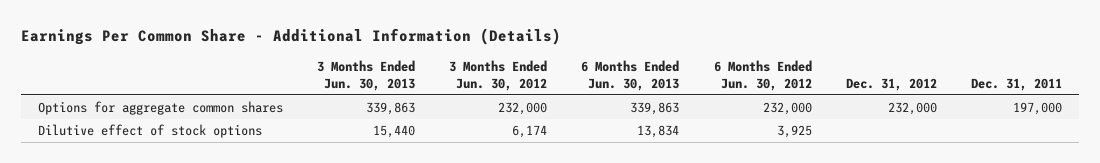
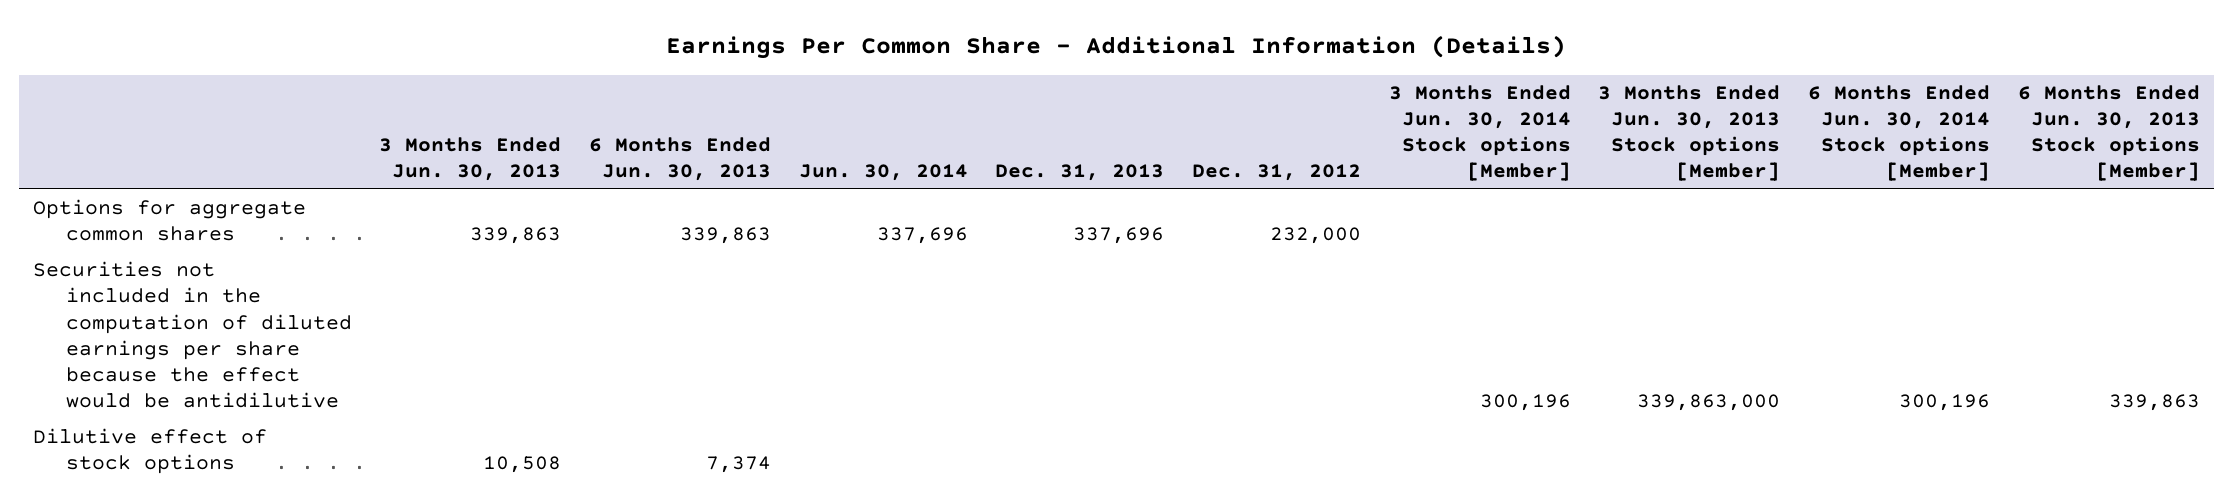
- | 3 Months Ended Jun. 30, 2013 | 3 Months Ended Jun. 30, 2012 | 6 Months Ended Jun. 30, 2013 | 6 Months Ended Jun. 30, 2012 | Dec. 31, 2012 | Dec. 31, 2011
+ | 3 Months Ended Jun. 30, 2013 | 6 Months Ended Jun. 30, 2013 | Jun. 30, 2014 | Dec. 31, 2013 | Dec. 31, 2012 | 3 Months Ended Jun. 30, 2014 Stock options [Member] | 3 Months Ended Jun. 30, 2013 Stock options [Member] | 6 Months Ended Jun. 30, 2014 Stock options [Member] | 6 Months Ended Jun. 30, 2013 Stock options [Member]
- Dilutive effect of stock options | 15,440 | 6,174 | 13,834 | 3,925 | |
+ Securities not included in the computation of diluted earnings per share because the effect would be antidilutive | | | | | | 300,196 | 339,863,000 | 300,196 | 339,863
+ Dilutive effect of stock options | 10,508 | 7,374 | | | | | | |

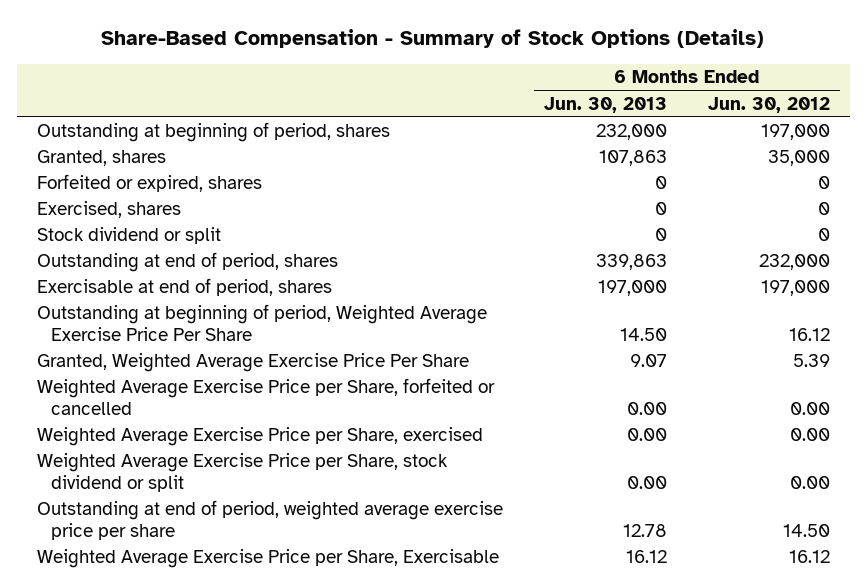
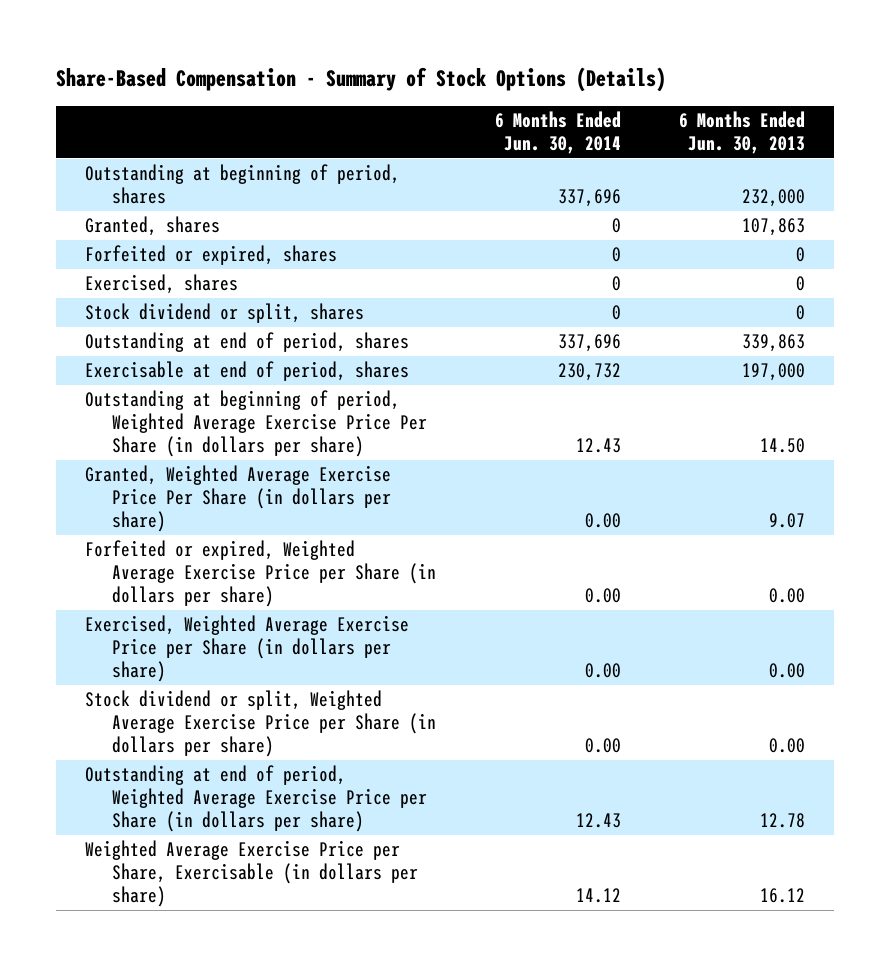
- | 6 Months Ended Jun. 30, 2013 | 6 Months Ended Jun. 30, 2012
+ | 6 Months Ended Jun. 30, 2014 | 6 Months Ended Jun. 30, 2013
- Stock dividend or split | 0 | 0
+ Stock dividend or split, shares | 0 | 0
- Outstanding at beginning of period, Weighted Average Exercise Price Per Share | 14.50 | 16.12
- Granted, Weighted Average Exercise Price Per Share | 9.07 | 5.39
- Weighted Average Exercise Price per Share, forfeited or cancelled | 0.00 | 0.00
- Weighted Average Exercise Price per Share, exercised | 0.00 | 0.00
- Weighted Average Exercise Price per Share, stock dividend or split | 0.00 | 0.00
- Outstanding at end of period, weighted average exercise price per share | 12.78 | 14.50
- Weighted Average Exercise Price per Share, Exercisable | 16.12 | 16.12
+ Outstanding at beginning of period, Weighted Average Exercise Price Per Share (in dollars per share) | 12.43 | 14.50
+ Granted, Weighted Average Exercise Price Per Share (in dollars per share) | 0.00 | 9.07
+ Forfeited or expired, Weighted Average Exercise Price per Share (in dollars per share) | 0.00 | 0.00
+ Exercised, Weighted Average Exercise Price per Share (in dollars per share) | 0.00 | 0.00
+ Stock dividend or split, Weighted Average Exercise Price per Share (in dollars per share) | 0.00 | 0.00
+ Outstanding at end of period, Weighted Average Exercise Price per Share (in dollars per share) | 12.43 | 12.78
+ Weighted Average Exercise Price per Share, Exercisable (in dollars per share) | 14.12 | 16.12

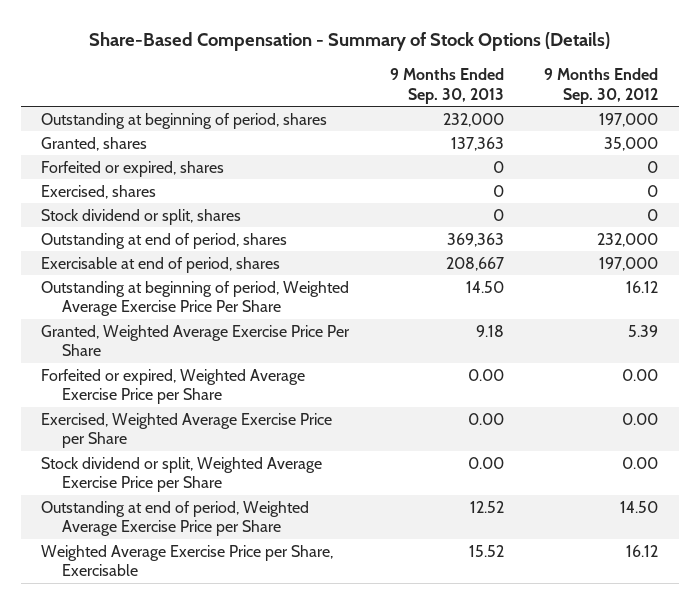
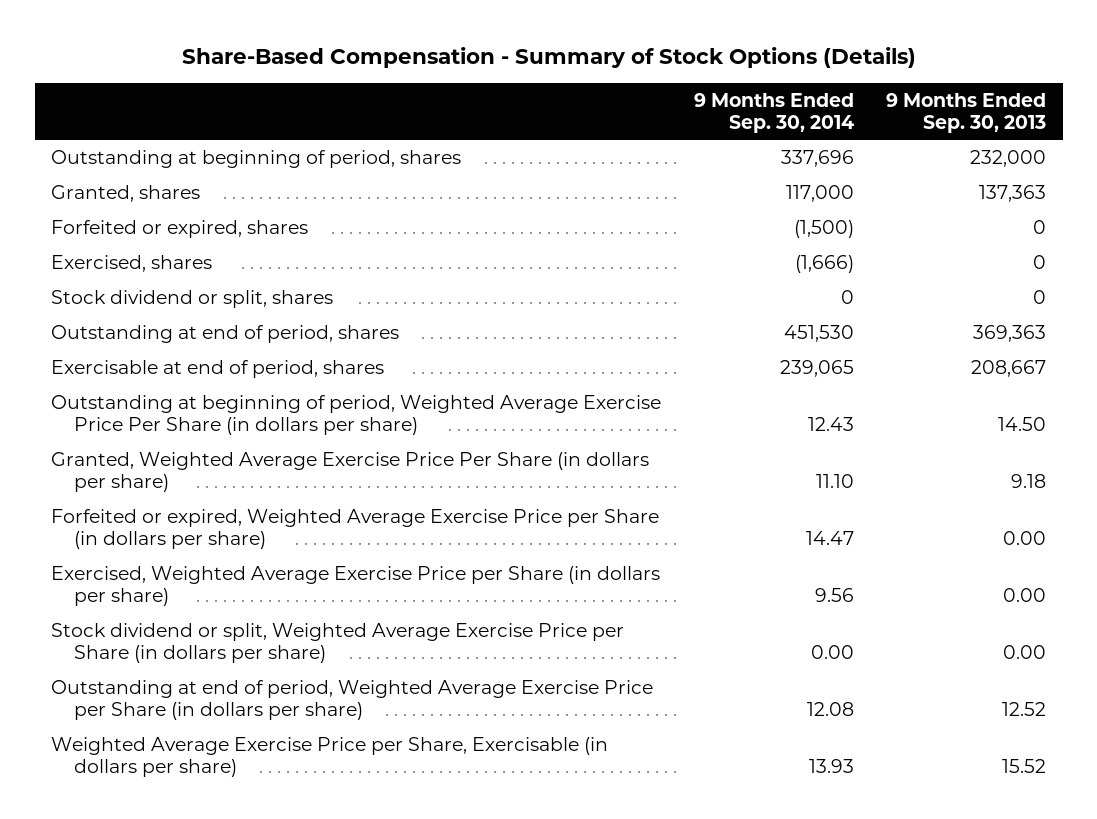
- | 9 Months Ended Sep. 30, 2013 | 9 Months Ended Sep. 30, 2012
+ | 9 Months Ended Sep. 30, 2014 | 9 Months Ended Sep. 30, 2013
- Outstanding at beginning of period, Weighted Average Exercise Price Per Share | 14.50 | 16.12
- Granted, Weighted Average Exercise Price Per Share | 9.18 | 5.39
- Forfeited or expired, Weighted Average Exercise Price per Share | 0.00 | 0.00
- Exercised, Weighted Average Exercise Price per Share | 0.00 | 0.00
- Stock dividend or split, Weighted Average Exercise Price per Share | 0.00 | 0.00
- Outstanding at end of period, Weighted Average Exercise Price per Share | 12.52 | 14.50
- Weighted Average Exercise Price per Share, Exercisable | 15.52 | 16.12
+ Outstanding at beginning of period, Weighted Average Exercise Price Per Share (in dollars per share) | 12.43 | 14.50
+ Granted, Weighted Average Exercise Price Per Share (in dollars per share) | 11.10 | 9.18
+ Forfeited or expired, Weighted Average Exercise Price per Share (in dollars per share) | 14.47 | 0.00
+ Exercised, Weighted Average Exercise Price per Share (in dollars per share) | 9.56 | 0.00
+ Stock dividend or split, Weighted Average Exercise Price per Share (in dollars per share) | 0.00 | 0.00
+ Outstanding at end of period, Weighted Average Exercise Price per Share (in dollars per share) | 12.08 | 12.52
+ Weighted Average Exercise Price per Share, Exercisable (in dollars per share) | 13.93 | 15.52

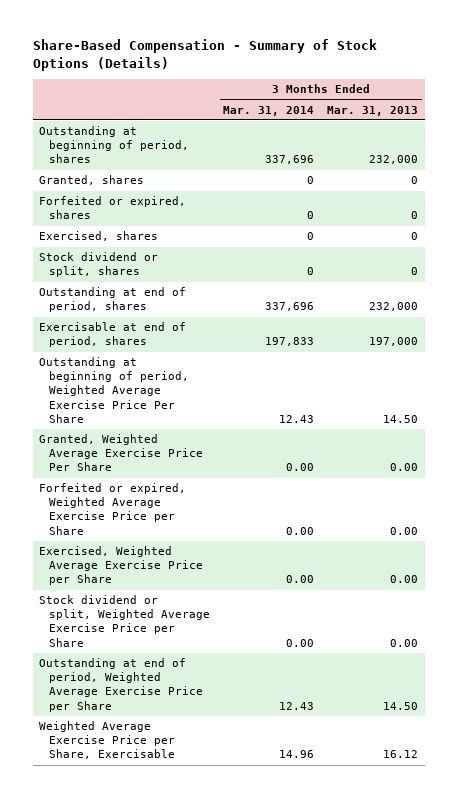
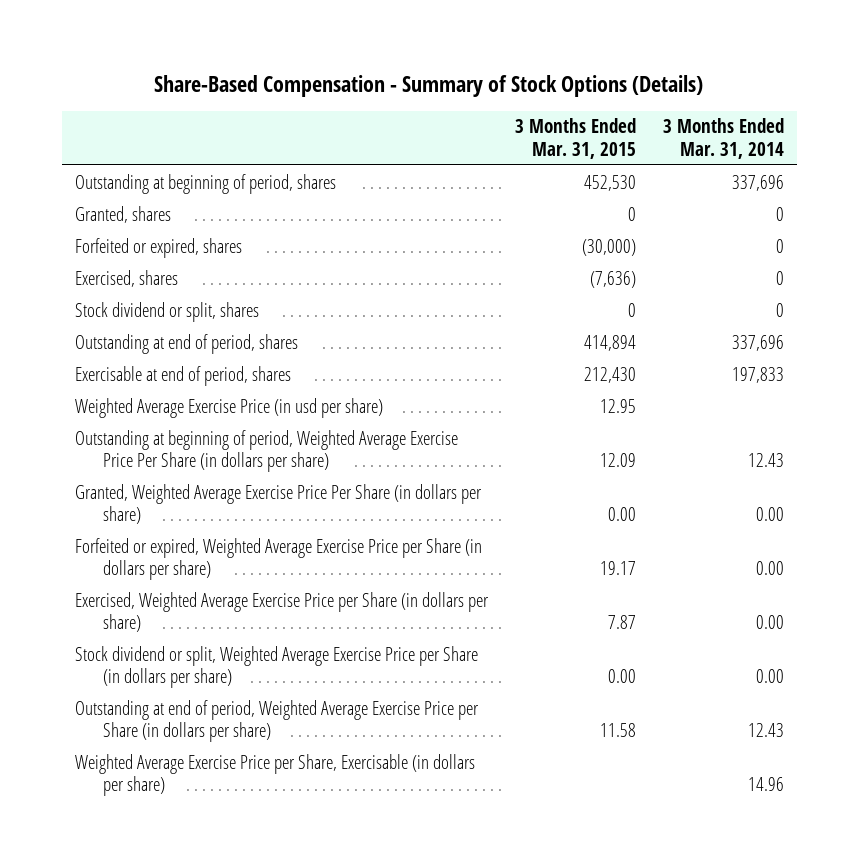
- | 3 Months Ended Mar. 31, 2014 | 3 Months Ended Mar. 31, 2013
+ | 3 Months Ended Mar. 31, 2015 | 3 Months Ended Mar. 31, 2014
- Outstanding at beginning of period, Weighted Average Exercise Price Per Share | 12.43 | 14.50
- Granted, Weighted Average Exercise Price Per Share | 0.00 | 0.00
- Forfeited or expired, Weighted Average Exercise Price per Share | 0.00 | 0.00
- Exercised, Weighted Average Exercise Price per Share | 0.00 | 0.00
- Stock dividend or split, Weighted Average Exercise Price per Share | 0.00 | 0.00
- Outstanding at end of period, Weighted Average Exercise Price per Share | 12.43 | 14.50
- Weighted Average Exercise Price per Share, Exercisable | 14.96 | 16.12
+ Weighted Average Exercise Price (in usd per share) | 12.95 |
+ Outstanding at beginning of period, Weighted Average Exercise Price Per Share (in dollars per share) | 12.09 | 12.43
+ Granted, Weighted Average Exercise Price Per Share (in dollars per share) | 0.00 | 0.00
+ Forfeited or expired, Weighted Average Exercise Price per Share (in dollars per share) | 19.17 | 0.00
+ Exercised, Weighted Average Exercise Price per Share (in dollars per share) | 7.87 | 0.00
+ Stock dividend or split, Weighted Average Exercise Price per Share (in dollars per share) | 0.00 | 0.00
+ Outstanding at end of period, Weighted Average Exercise Price per Share (in dollars per share) | 11.58 | 12.43
+ Weighted Average Exercise Price per Share, Exercisable (in dollars per share) | | 14.96

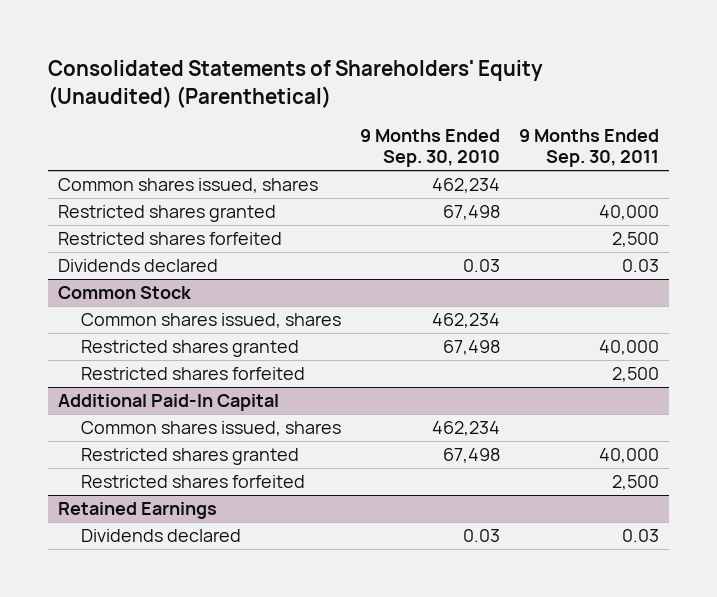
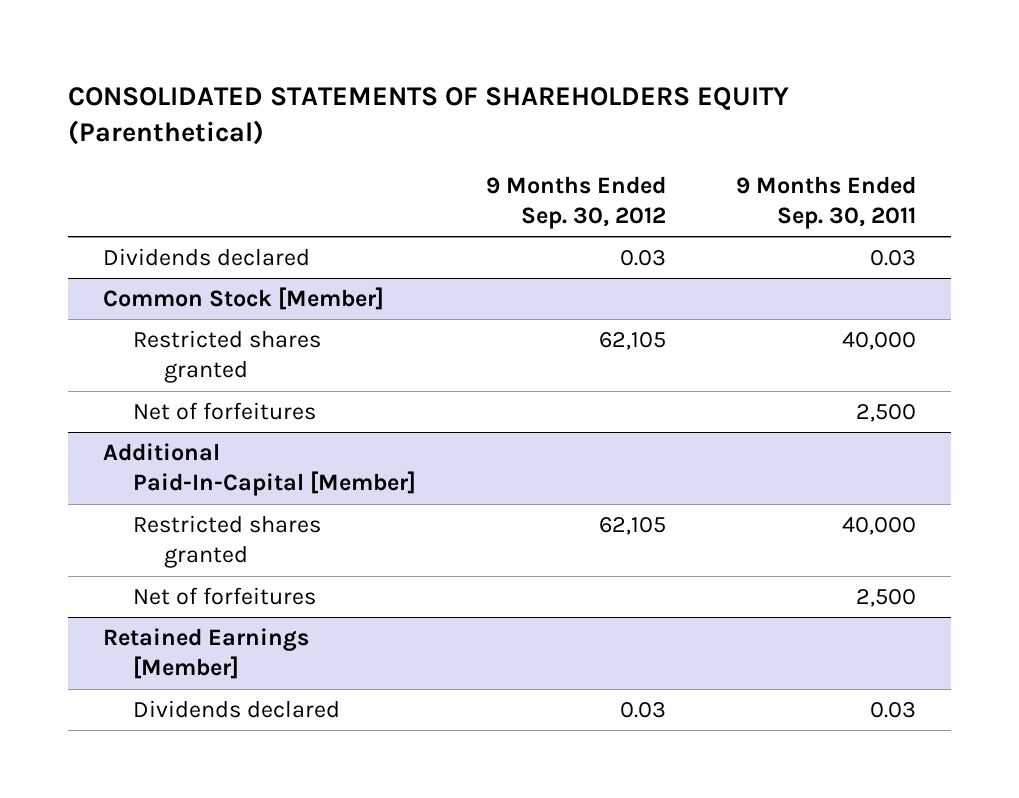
- Consolidated Statements of Shareholders' Equity (Unaudited) (Parenthetical)
+ CONSOLIDATED STATEMENTS OF SHAREHOLDERS EQUITY (Parenthetical)
- | 9 Months Ended Sep. 30, 2010 | 9 Months Ended Sep. 30, 2011
+ | 9 Months Ended Sep. 30, 2012 | 9 Months Ended Sep. 30, 2011
- Common shares issued, shares | 462,234 |
- Restricted shares granted | 67,498 | 40,000
- Restricted shares forfeited | | 2,500
- Common Stock
- Common shares issued, shares | 462,234 |
+ Common Stock [Member]
- Restricted shares forfeited | | 2,500
- Additional Paid-In Capital
- Common shares issued, shares | 462,234 |
+ Net of forfeitures | | 2,500
+ Additional Paid-In-Capital [Member]
- Restricted shares forfeited | | 2,500
- Retained Earnings
+ Net of forfeitures | | 2,500
+ Retained Earnings [Member]

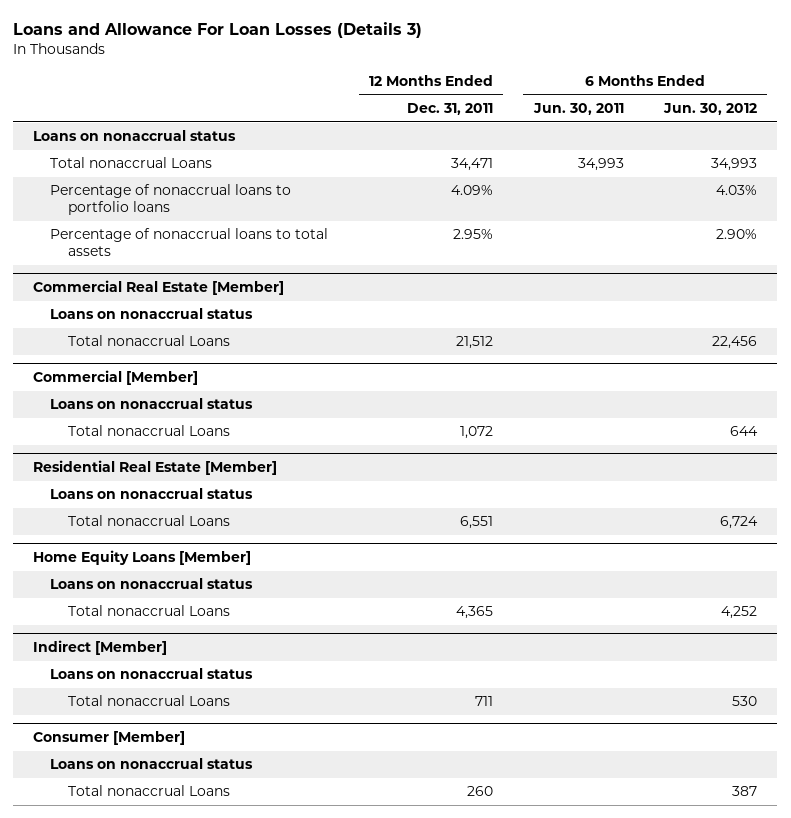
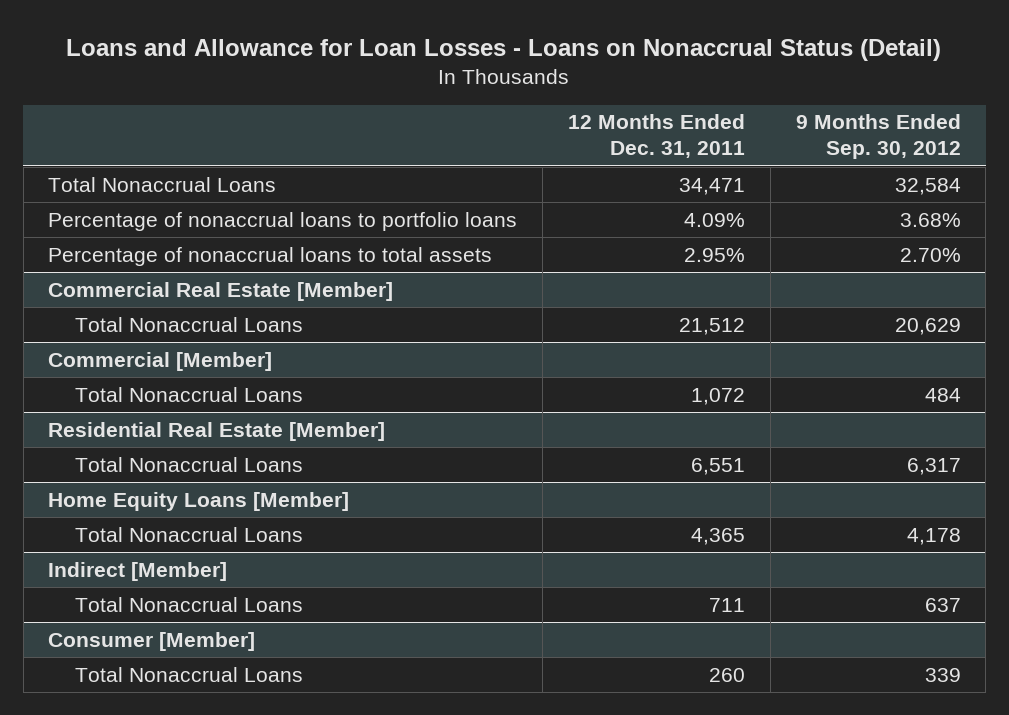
- Loans and Allowance For Loan Losses (Details 3)
+ Loans and Allowance for Loan Losses - Loans on Nonaccrual Status (Detail)
- | 12 Months Ended Dec. 31, 2011 | 6 Months Ended Jun. 30, 2011 | 6 Months Ended Jun. 30, 2012
+ | 12 Months Ended Dec. 31, 2011 | 9 Months Ended Sep. 30, 2012
- Loans on nonaccrual status
- Total nonaccrual Loans | 34,471 | 34,993 | 34,993
+ Total Nonaccrual Loans | 34,471 | 32,584
@ Commercial Real Estate [Member]
- Loans on nonaccrual status
- Total nonaccrual Loans | 21,512 | | 22,456
+ Total Nonaccrual Loans | 21,512 | 20,629
@ Commercial [Member]
- Loans on nonaccrual status
- Total nonaccrual Loans | 1,072 | | 644
+ Total Nonaccrual Loans | 1,072 | 484
@ Residential Real Estate [Member]
- Loans on nonaccrual status
- Total nonaccrual Loans | 6,551 | | 6,724
+ Total Nonaccrual Loans | 6,551 | 6,317
@ Home Equity Loans [Member]
- Loans on nonaccrual status
- Total nonaccrual Loans | 4,365 | | 4,252
+ Total Nonaccrual Loans | 4,365 | 4,178
@ Indirect [Member]
- Loans on nonaccrual status
- Total nonaccrual Loans | 711 | | 530
+ Total Nonaccrual Loans | 711 | 637
@ Consumer [Member]
- Loans on nonaccrual status
- Total nonaccrual Loans | 260 | | 387
+ Total Nonaccrual Loans | 260 | 339

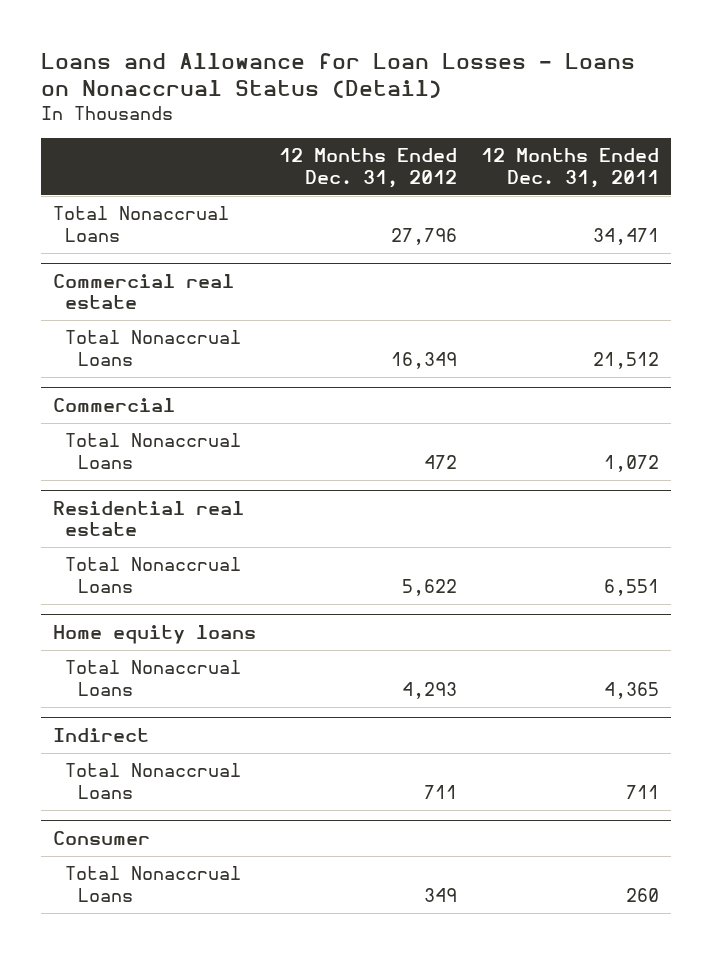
- | 12 Months Ended Dec. 31, 2011 | 9 Months Ended Sep. 30, 2012
+ | 12 Months Ended Dec. 31, 2012 | 12 Months Ended Dec. 31, 2011
- Percentage of nonaccrual loans to portfolio loans | 4.09% | 3.68%
- Percentage of nonaccrual loans to total assets | 2.95% | 2.70%
- Commercial Real Estate [Member]
+ Commercial real estate
- Commercial [Member]
+ Commercial
- Residential Real Estate [Member]
+ Residential real estate
- Home Equity Loans [Member]
+ Home equity loans
- Indirect [Member]
+ Indirect
- Consumer [Member]
+ Consumer

